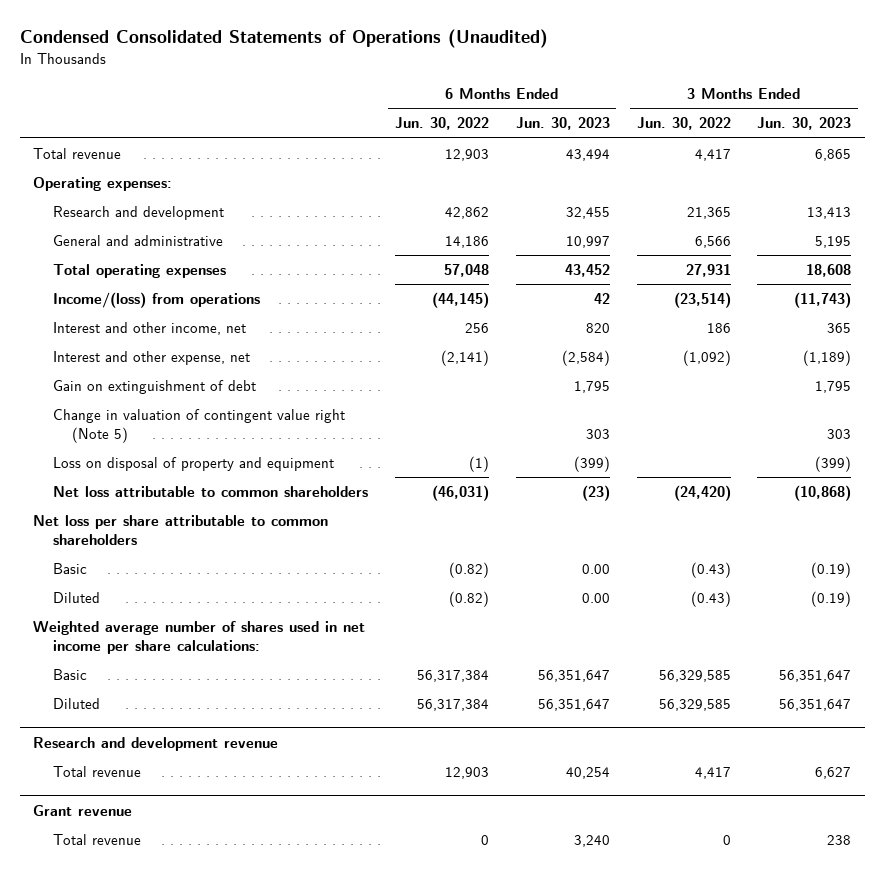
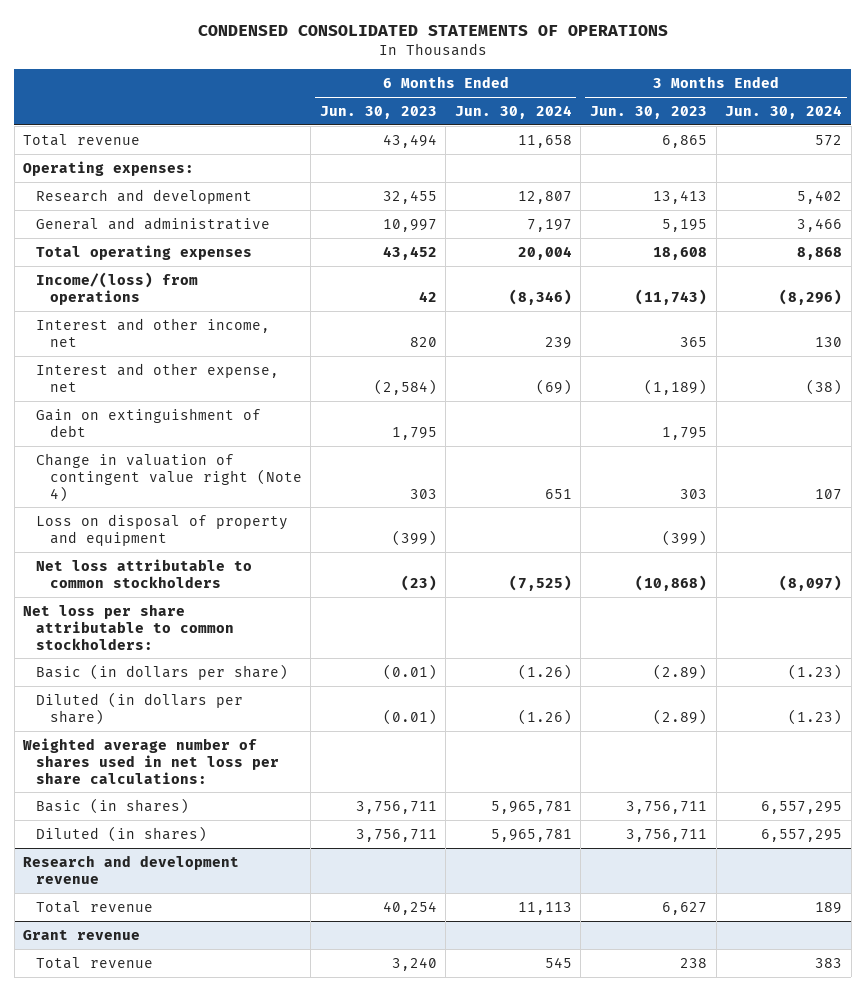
- Condensed Consolidated Statements of Operations (Unaudited)
+ CONDENSED CONSOLIDATED STATEMENTS OF OPERATIONS
- | 6 Months Ended Jun. 30, 2022 | 6 Months Ended Jun. 30, 2023 | 3 Months Ended Jun. 30, 2022 | 3 Months Ended Jun. 30, 2023
+ | 6 Months Ended Jun. 30, 2023 | 6 Months Ended Jun. 30, 2024 | 3 Months Ended Jun. 30, 2023 | 3 Months Ended Jun. 30, 2024
- Change in valuation of contingent value right (Note 5) | | 303 | | 303
+ Change in valuation of contingent value right (Note 4) | 303 | 651 | 303 | 107
- Net loss attributable to common shareholders | (46,031) | (23) | (24,420) | (10,868)
- Net loss per share attributable to common shareholders
- Basic | (0.82) | 0.00 | (0.43) | (0.19)
- Diluted | (0.82) | 0.00 | (0.43) | (0.19)
- Weighted average number of shares used in net income per share calculations:
- Basic | 56,317,384 | 56,351,647 | 56,329,585 | 56,351,647
- Diluted | 56,317,384 | 56,351,647 | 56,329,585 | 56,351,647
+ Net loss attributable to common stockholders | (23) | (7,525) | (10,868) | (8,097)
+ Net loss per share attributable to common stockholders:
+ Basic (in dollars per share) | (0.01) | (1.26) | (2.89) | (1.23)
+ Diluted (in dollars per share) | (0.01) | (1.26) | (2.89) | (1.23)
+ Weighted average number of shares used in net loss per share calculations:
+ Basic (in shares) | 3,756,711 | 5,965,781 | 3,756,711 | 6,557,295
+ Diluted (in shares) | 3,756,711 | 5,965,781 | 3,756,711 | 6,557,295

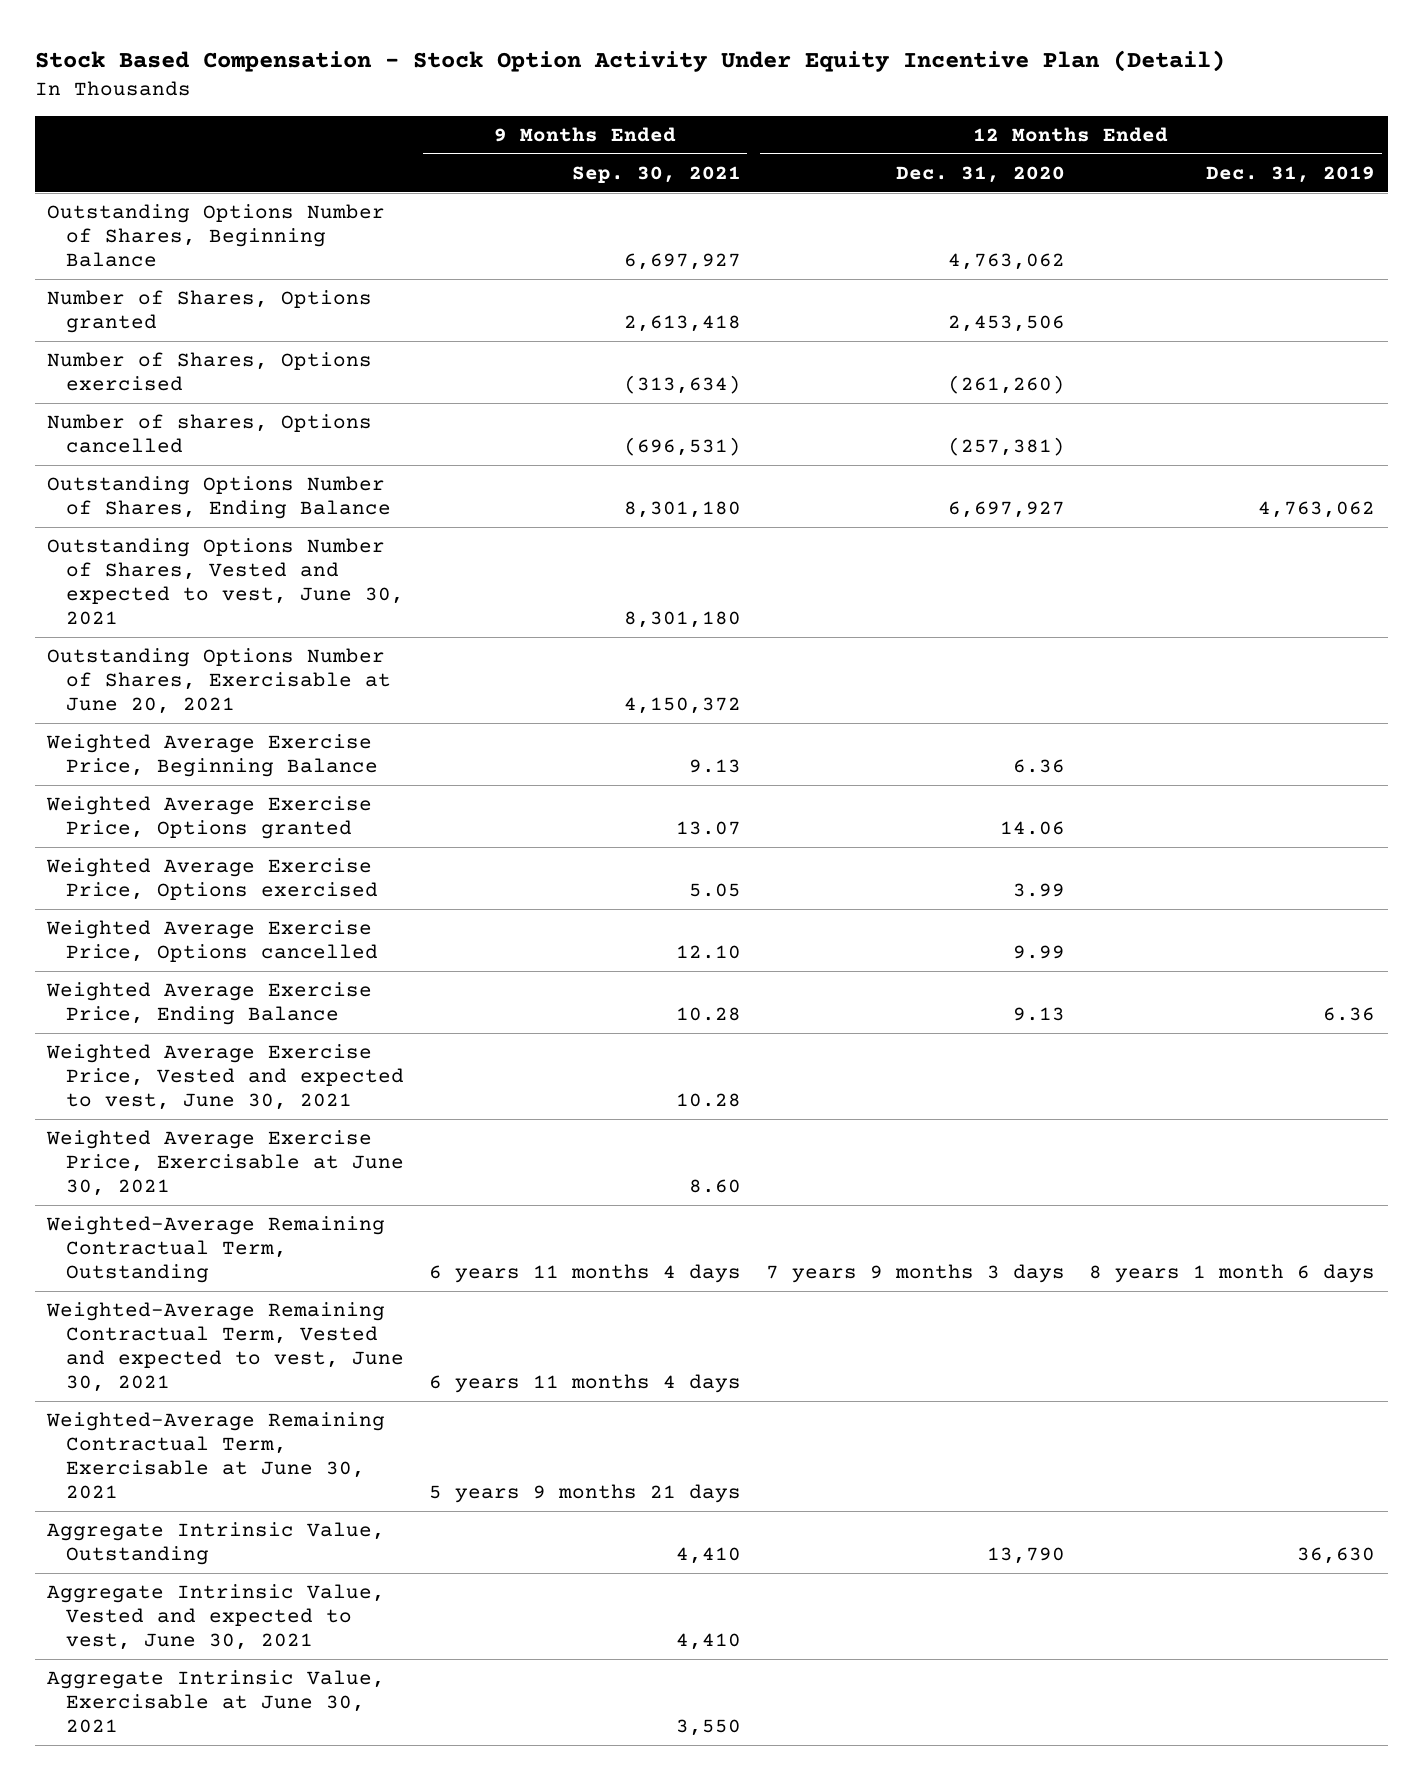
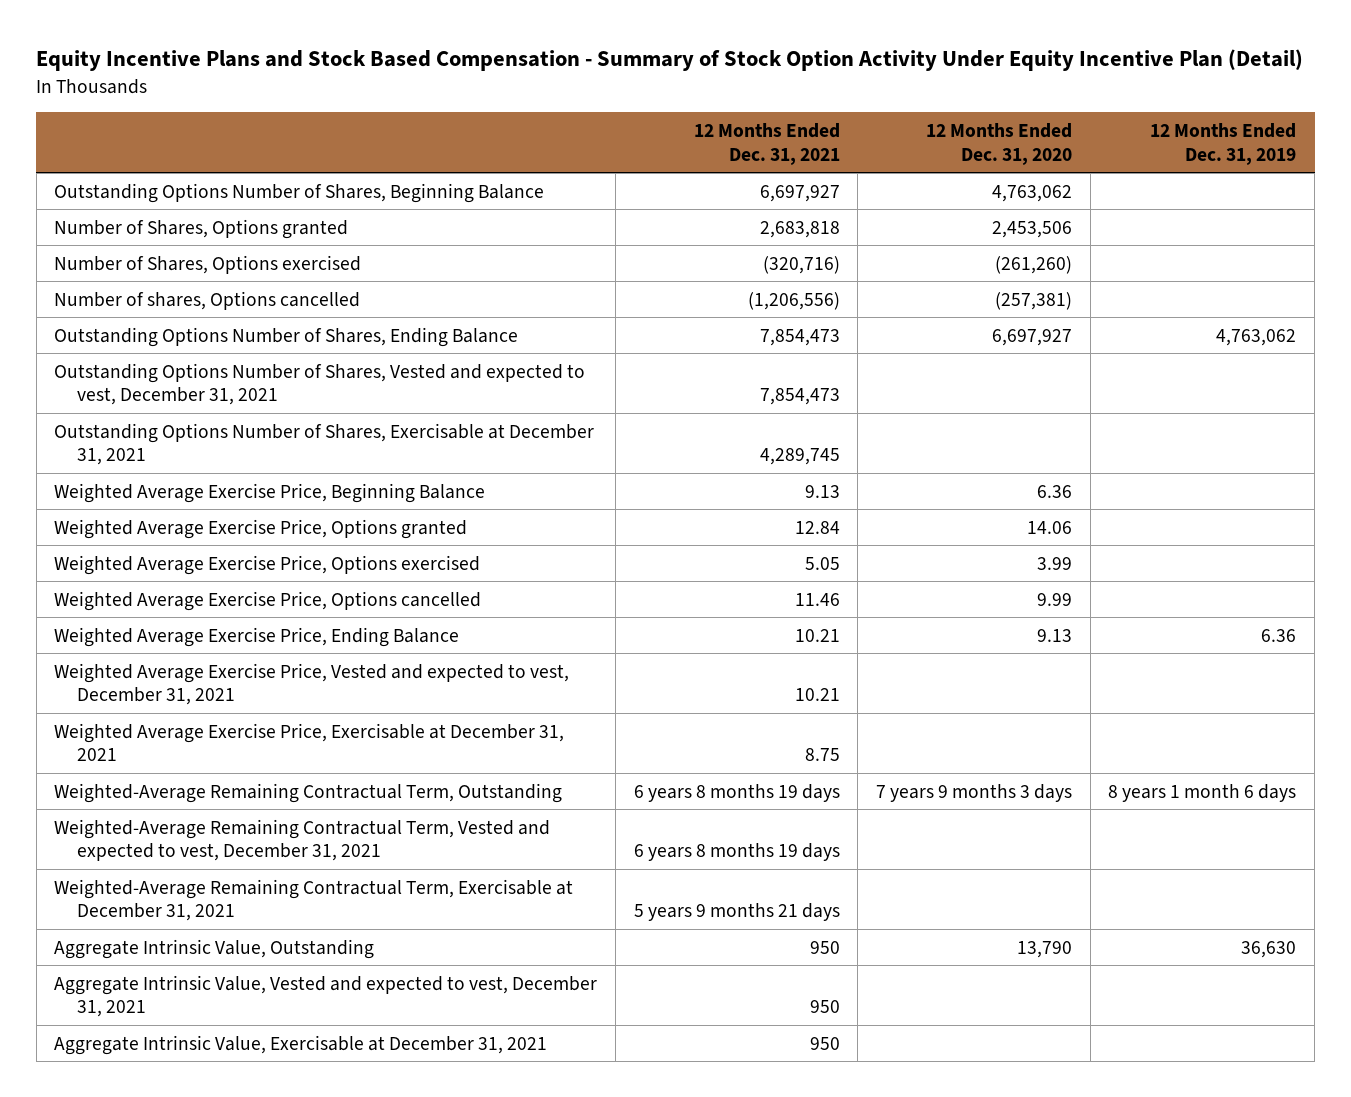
- Stock Based Compensation - Stock Option Activity Under Equity Incentive Plan (Detail)
+ Equity Incentive Plans and Stock Based Compensation - Summary of Stock Option Activity Under Equity Incentive Plan (Detail)
- | 9 Months Ended Sep. 30, 2021 | 12 Months Ended Dec. 31, 2020 | 12 Months Ended Dec. 31, 2019
+ | 12 Months Ended Dec. 31, 2021 | 12 Months Ended Dec. 31, 2020 | 12 Months Ended Dec. 31, 2019
- Outstanding Options Number of Shares, Vested and expected to vest, June 30, 2021 | 8,301,180 | |
- Outstanding Options Number of Shares, Exercisable at June 20, 2021 | 4,150,372 | |
+ Outstanding Options Number of Shares, Vested and expected to vest, December 31, 2021 | 7,854,473 | |
+ Outstanding Options Number of Shares, Exercisable at December 31, 2021 | 4,289,745 | |
- Weighted Average Exercise Price, Vested and expected to vest, June 30, 2021 | 10.28 | |
- Weighted Average Exercise Price, Exercisable at June 30, 2021 | 8.60 | |
+ Weighted Average Exercise Price, Vested and expected to vest, December 31, 2021 | 10.21 | |
+ Weighted Average Exercise Price, Exercisable at December 31, 2021 | 8.75 | |
- Weighted-Average Remaining Contractual Term, Vested and expected to vest, June 30, 2021 | 6 years 11 months 4 days | |
- Weighted-Average Remaining Contractual Term, Exercisable at June 30, 2021 | 5 years 9 months 21 days | |
+ Weighted-Average Remaining Contractual Term, Vested and expected to vest, December 31, 2021 | 6 years 8 months 19 days | |
+ Weighted-Average Remaining Contractual Term, Exercisable at December 31, 2021 | 5 years 9 months 21 days | |
- Aggregate Intrinsic Value, Vested and expected to vest, June 30, 2021 | 4,410 | |
- Aggregate Intrinsic Value, Exercisable at June 30, 2021 | 3,550 | |
+ Aggregate Intrinsic Value, Vested and expected to vest, December 31, 2021 | 950 | |
+ Aggregate Intrinsic Value, Exercisable at December 31, 2021 | 950 | |

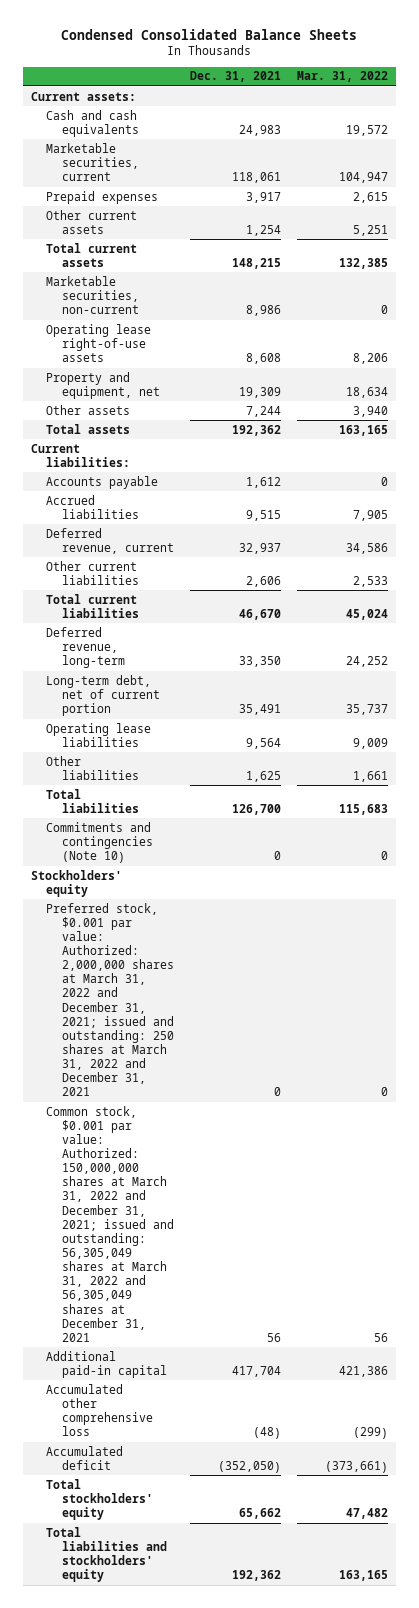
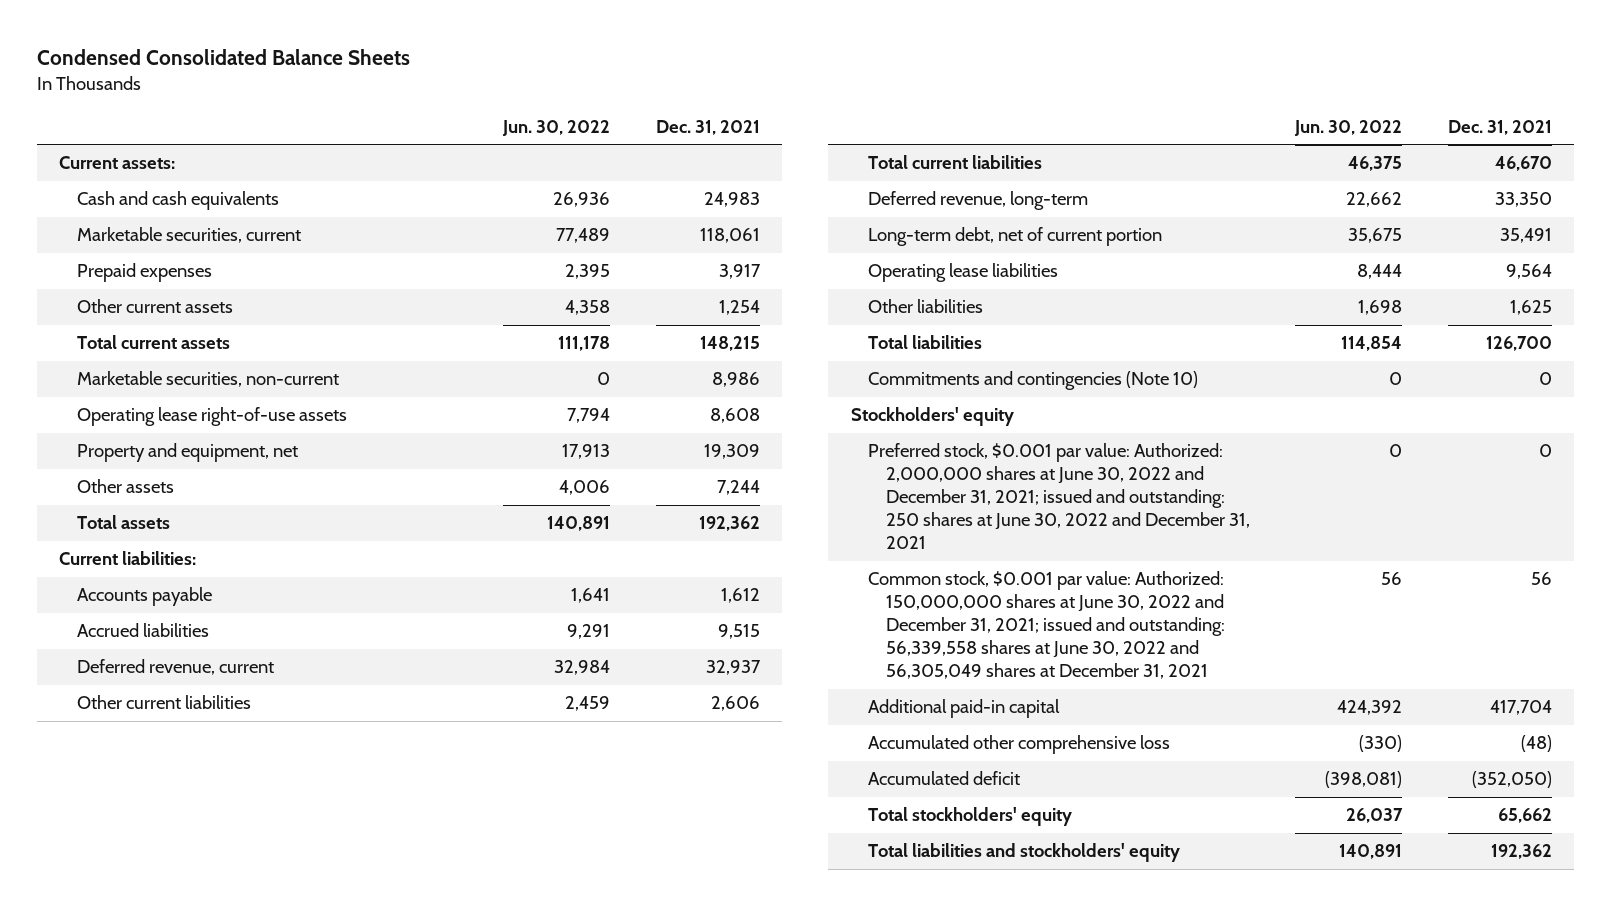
- | Dec. 31, 2021 | Mar. 31, 2022
+ | Jun. 30, 2022 | Dec. 31, 2021
- Preferred stock, $0.001 par value: Authorized: 2,000,000 shares at March 31, 2022 and December 31, 2021; issued and outstanding: 250 shares at March 31, 2022 and December 31, 2021 | 0 | 0
- Common stock, $0.001 par value: Authorized: 150,000,000 shares at March 31, 2022 and December 31, 2021; issued and outstanding: 56,305,049 shares at March 31, 2022 and 56,305,049 shares at December 31, 2021 | 56 | 56
+ Preferred stock, $0.001 par value: Authorized: 2,000,000 shares at June 30, 2022 and December 31, 2021; issued and outstanding: 250 shares at June 30, 2022 and December 31, 2021 | 0 | 0
+ Common stock, $0.001 par value: Authorized: 150,000,000 shares at June 30, 2022 and December 31, 2021; issued and outstanding: 56,339,558 shares at June 30, 2022 and 56,305,049 shares at December 31, 2021 | 56 | 56

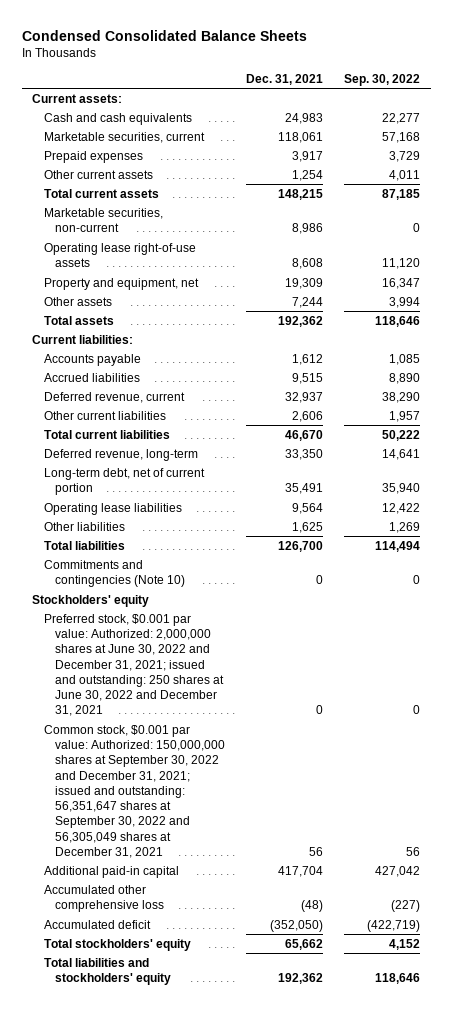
- | Jun. 30, 2022 | Dec. 31, 2021
+ | Dec. 31, 2021 | Sep. 30, 2022
- Common stock, $0.001 par value: Authorized: 150,000,000 shares at June 30, 2022 and December 31, 2021; issued and outstanding: 56,339,558 shares at June 30, 2022 and 56,305,049 shares at December 31, 2021 | 56 | 56
+ Common stock, $0.001 par value: Authorized: 150,000,000 shares at September 30, 2022 and December 31, 2021; issued and outstanding: 56,351,647 shares at September 30, 2022 and 56,305,049 shares at December 31, 2021 | 56 | 56

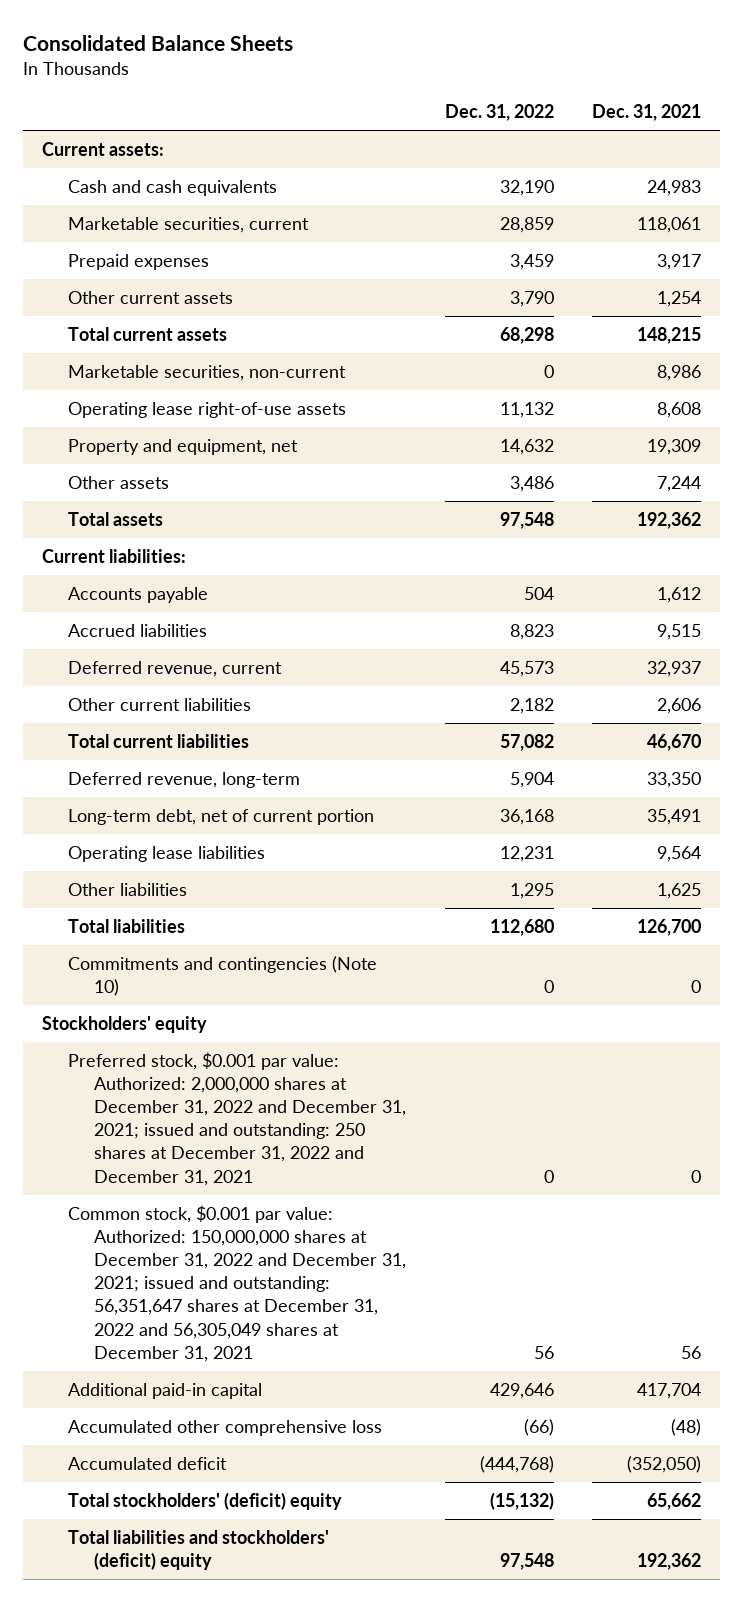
- Condensed Consolidated Balance Sheets
+ Consolidated Balance Sheets
- | Dec. 31, 2021 | Sep. 30, 2022
+ | Dec. 31, 2022 | Dec. 31, 2021
- Preferred stock, $0.001 par value: Authorized: 2,000,000 shares at June 30, 2022 and December 31, 2021; issued and outstanding: 250 shares at June 30, 2022 and December 31, 2021 | 0 | 0
- Common stock, $0.001 par value: Authorized: 150,000,000 shares at September 30, 2022 and December 31, 2021; issued and outstanding: 56,351,647 shares at September 30, 2022 and 56,305,049 shares at December 31, 2021 | 56 | 56
+ Preferred stock, $0.001 par value: Authorized: 2,000,000 shares at December 31, 2022 and December 31, 2021; issued and outstanding: 250 shares at December 31, 2022 and December 31, 2021 | 0 | 0
+ Common stock, $0.001 par value: Authorized: 150,000,000 shares at December 31, 2022 and December 31, 2021; issued and outstanding: 56,351,647 shares at December 31, 2022 and 56,305,049 shares at December 31, 2021 | 56 | 56
- Total stockholders' equity | 65,662 | 4,152
- Total liabilities and stockholders' equity | 192,362 | 118,646
+ Total stockholders' (deficit) equity | (15,132) | 65,662
+ Total liabilities and stockholders' (deficit) equity | 97,548 | 192,362

